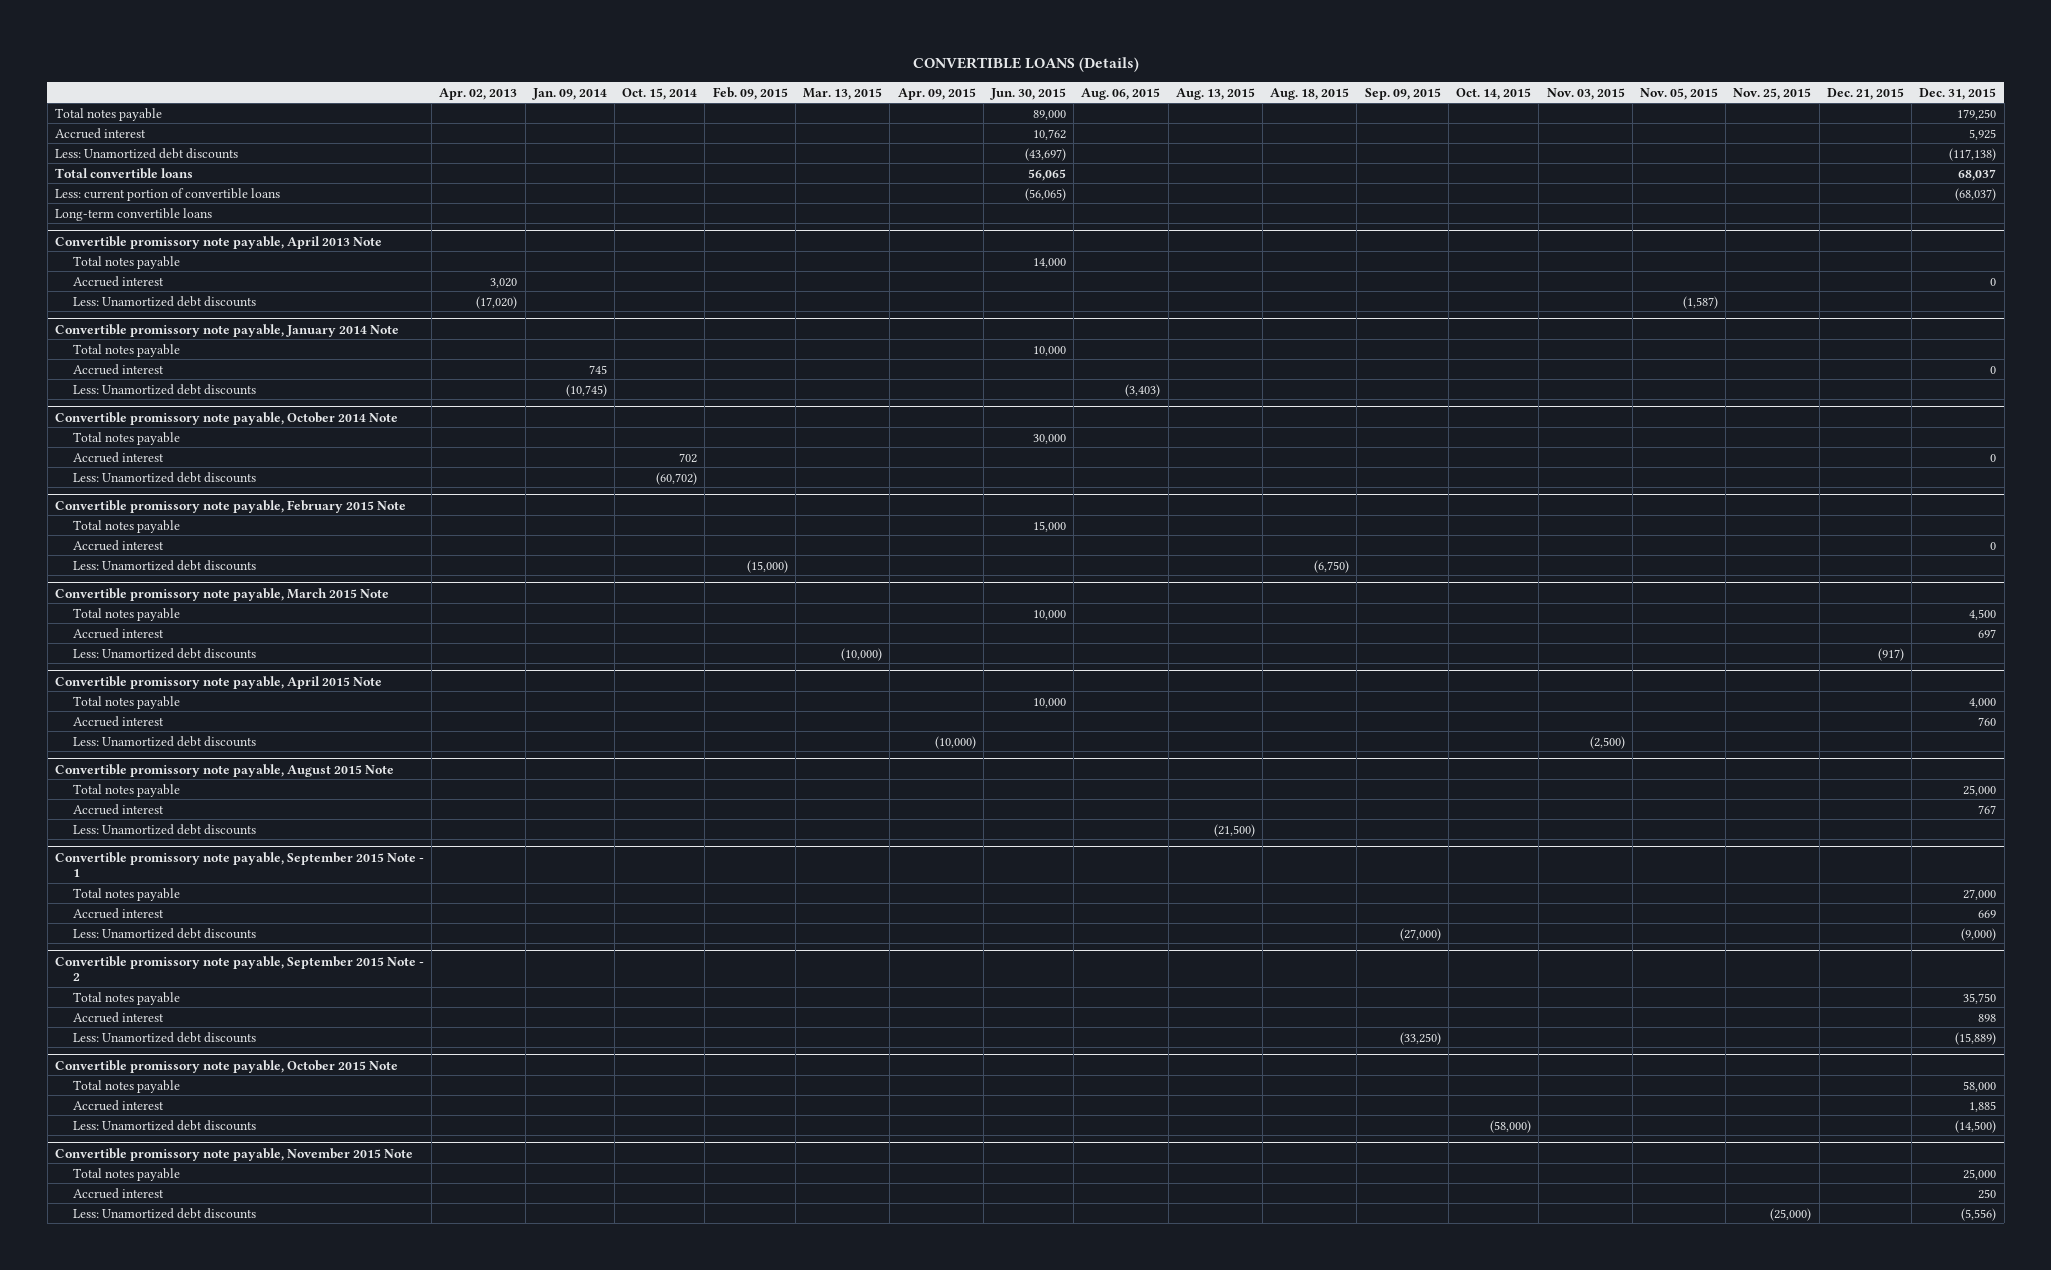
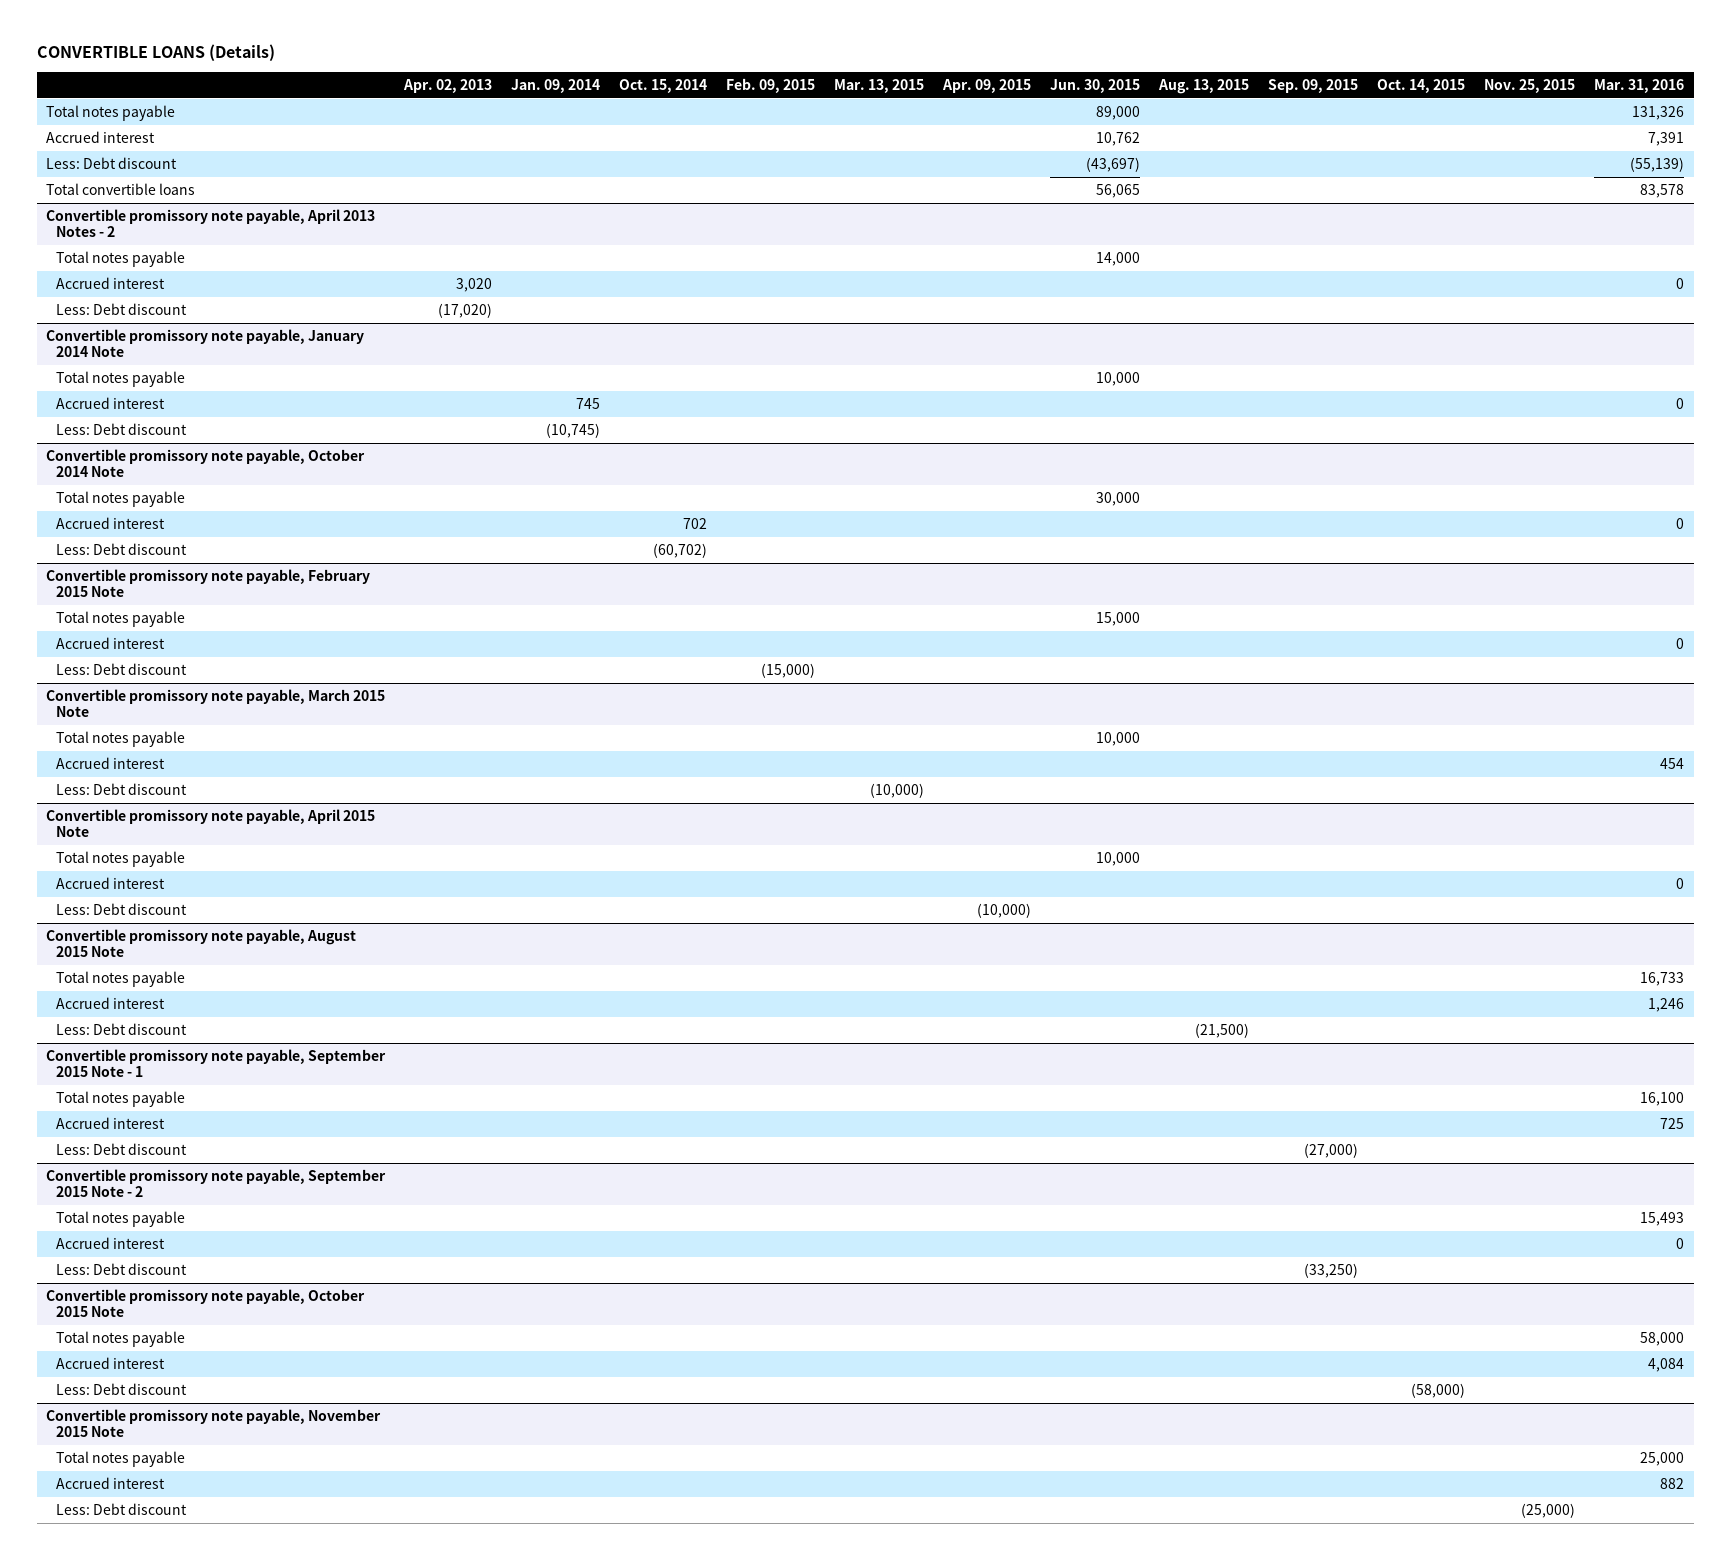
- | Apr. 02, 2013 | Jan. 09, 2014 | Oct. 15, 2014 | Feb. 09, 2015 | Mar. 13, 2015 | Apr. 09, 2015 | Jun. 30, 2015 | Aug. 06, 2015 | Aug. 13, 2015 | Aug. 18, 2015 | Sep. 09, 2015 | Oct. 14, 2015 | Nov. 03, 2015 | Nov. 05, 2015 | Nov. 25, 2015 | Dec. 21, 2015 | Dec. 31, 2015
+ | Apr. 02, 2013 | Jan. 09, 2014 | Oct. 15, 2014 | Feb. 09, 2015 | Mar. 13, 2015 | Apr. 09, 2015 | Jun. 30, 2015 | Aug. 13, 2015 | Sep. 09, 2015 | Oct. 14, 2015 | Nov. 25, 2015 | Mar. 31, 2016
- Less: Unamortized debt discounts | | | | | | | (43,697) | | | | | | | | | | (117,138)
+ Less: Debt discount | | | | | | | (43,697) | | | | | (55,139)
- Less: current portion of convertible loans | | | | | | | (56,065) | | | | | | | | | | (68,037)
- Long-term convertible loans
- Convertible promissory note payable, April 2013 Note
+ Convertible promissory note payable, April 2013 Notes - 2
- Less: Unamortized debt discounts | (17,020) | | | | | | | | | | | | | (1,587) | | |
+ Less: Debt discount | (17,020) | | | | | | | | | | |
@ Convertible promissory note payable, January 2014 Note
- Less: Unamortized debt discounts | | (10,745) | | | | | | (3,403) | | | | | | | | |
+ Less: Debt discount | | (10,745) | | | | | | | | | |
@ Convertible promissory note payable, October 2014 Note
- Less: Unamortized debt discounts | | | (60,702) | | | | | | | | | | | | | |
+ Less: Debt discount | | | (60,702) | | | | | | | | |
@ Convertible promissory note payable, February 2015 Note
- Less: Unamortized debt discounts | | | | (15,000) | | | | | | (6,750) | | | | | | |
+ Less: Debt discount | | | | (15,000) | | | | | | | |
@ Convertible promissory note payable, March 2015 Note
- Less: Unamortized debt discounts | | | | | (10,000) | | | | | | | | | | | (917) |
+ Less: Debt discount | | | | | (10,000) | | | | | | |
@ Convertible promissory note payable, April 2015 Note
- Less: Unamortized debt discounts | | | | | | (10,000) | | | | | | | (2,500) | | | |
+ Less: Debt discount | | | | | | (10,000) | | | | | |
@ Convertible promissory note payable, August 2015 Note
- Less: Unamortized debt discounts | | | | | | | | | (21,500) | | | | | | | |
+ Less: Debt discount | | | | | | | | (21,500) | | | |
@ Convertible promissory note payable, September 2015 Note - 1
- Less: Unamortized debt discounts | | | | | | | | | | | (27,000) | | | | | | (9,000)
+ Less: Debt discount | | | | | | | | | (27,000) | | |
@ Convertible promissory note payable, September 2015 Note - 2
- Less: Unamortized debt discounts | | | | | | | | | | | (33,250) | | | | | | (15,889)
+ Less: Debt discount | | | | | | | | | (33,250) | | |
@ Convertible promissory note payable, October 2015 Note
- Less: Unamortized debt discounts | | | | | | | | | | | | (58,000) | | | | | (14,500)
+ Less: Debt discount | | | | | | | | | | (58,000) | |
@ Convertible promissory note payable, November 2015 Note
- Less: Unamortized debt discounts | | | | | | | | | | | | | | | (25,000) | | (5,556)
+ Less: Debt discount | | | | | | | | | | | (25,000) |

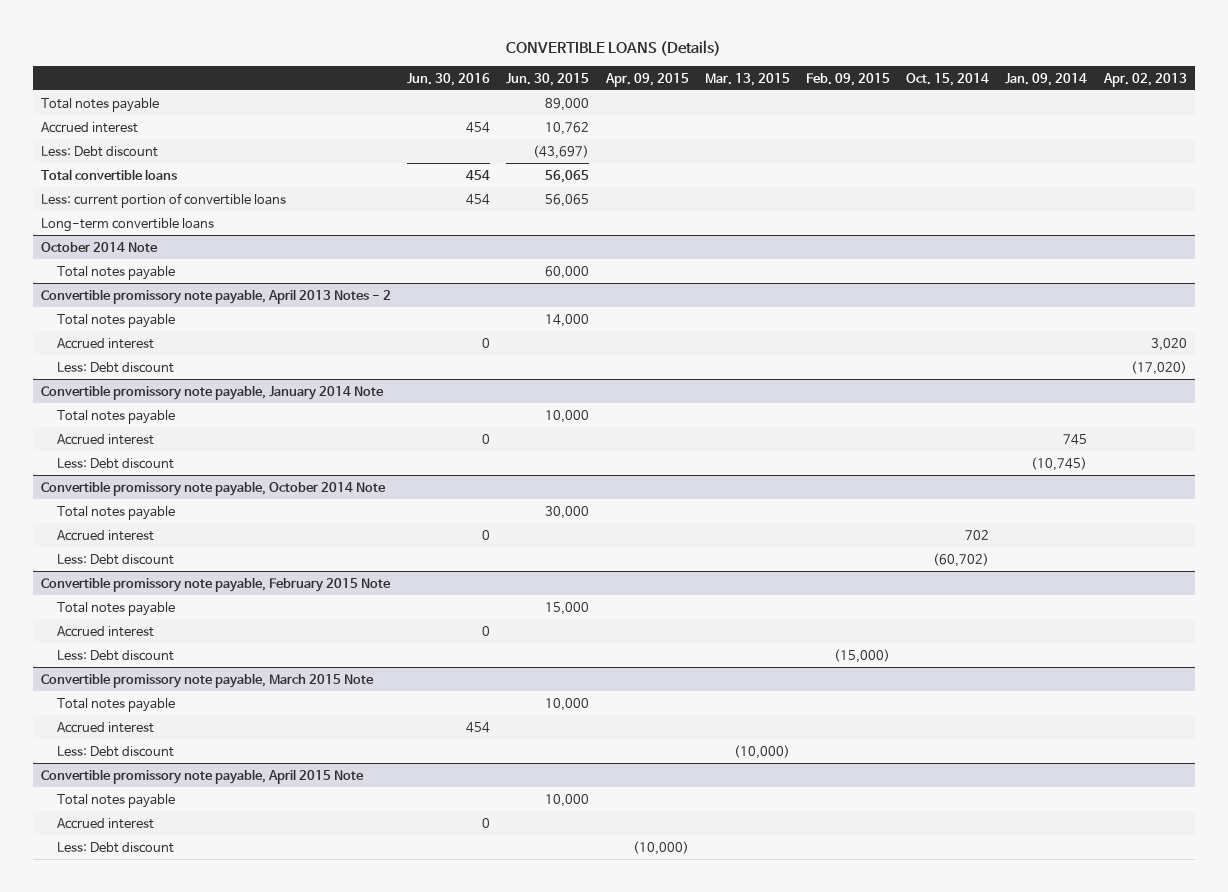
- | Apr. 02, 2013 | Jan. 09, 2014 | Oct. 15, 2014 | Feb. 09, 2015 | Mar. 13, 2015 | Apr. 09, 2015 | Jun. 30, 2015 | Aug. 13, 2015 | Sep. 09, 2015 | Oct. 14, 2015 | Nov. 25, 2015 | Mar. 31, 2016
+ | Jun. 30, 2016 | Jun. 30, 2015 | Apr. 09, 2015 | Mar. 13, 2015 | Feb. 09, 2015 | Oct. 15, 2014 | Jan. 09, 2014 | Apr. 02, 2013
+ Less: current portion of convertible loans | 454 | 56,065 | | | | | |
+ Long-term convertible loans
+ October 2014 Note
+ Total notes payable | | 60,000 | | | | | |
- Convertible promissory note payable, August 2015 Note
- Total notes payable | | | | | | | | | | | | 16,733
- Accrued interest | | | | | | | | | | | | 1,246
- Less: Debt discount | | | | | | | | (21,500) | | | |
- Convertible promissory note payable, September 2015 Note - 1
- Total notes payable | | | | | | | | | | | | 16,100
- Accrued interest | | | | | | | | | | | | 725
- Less: Debt discount | | | | | | | | | (27,000) | | |
- Convertible promissory note payable, September 2015 Note - 2
- Total notes payable | | | | | | | | | | | | 15,493
- Accrued interest | | | | | | | | | | | | 0
- Less: Debt discount | | | | | | | | | (33,250) | | |
- Convertible promissory note payable, October 2015 Note
- Total notes payable | | | | | | | | | | | | 58,000
- Accrued interest | | | | | | | | | | | | 4,084
- Less: Debt discount | | | | | | | | | | (58,000) | |
- Convertible promissory note payable, November 2015 Note
- Total notes payable | | | | | | | | | | | | 25,000
- Accrued interest | | | | | | | | | | | | 882
- Less: Debt discount | | | | | | | | | | | (25,000) |

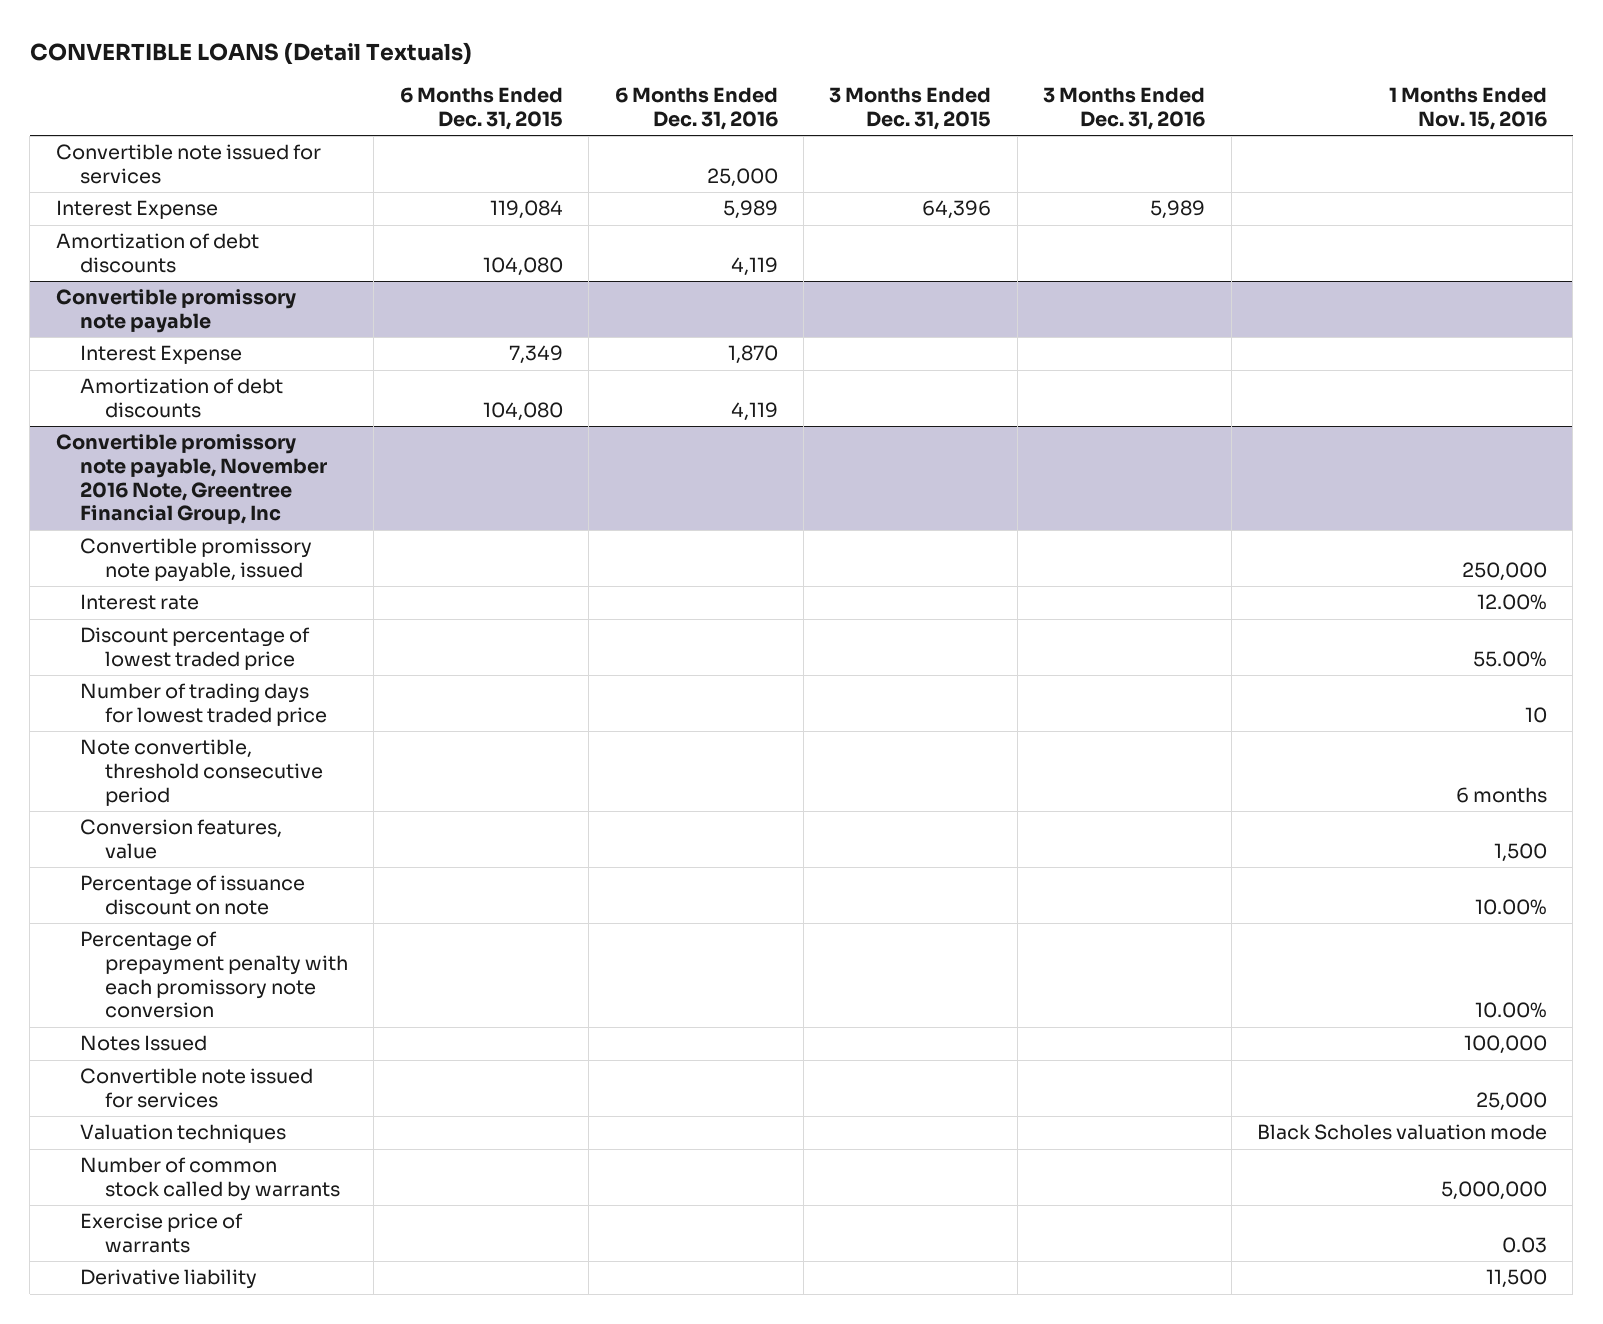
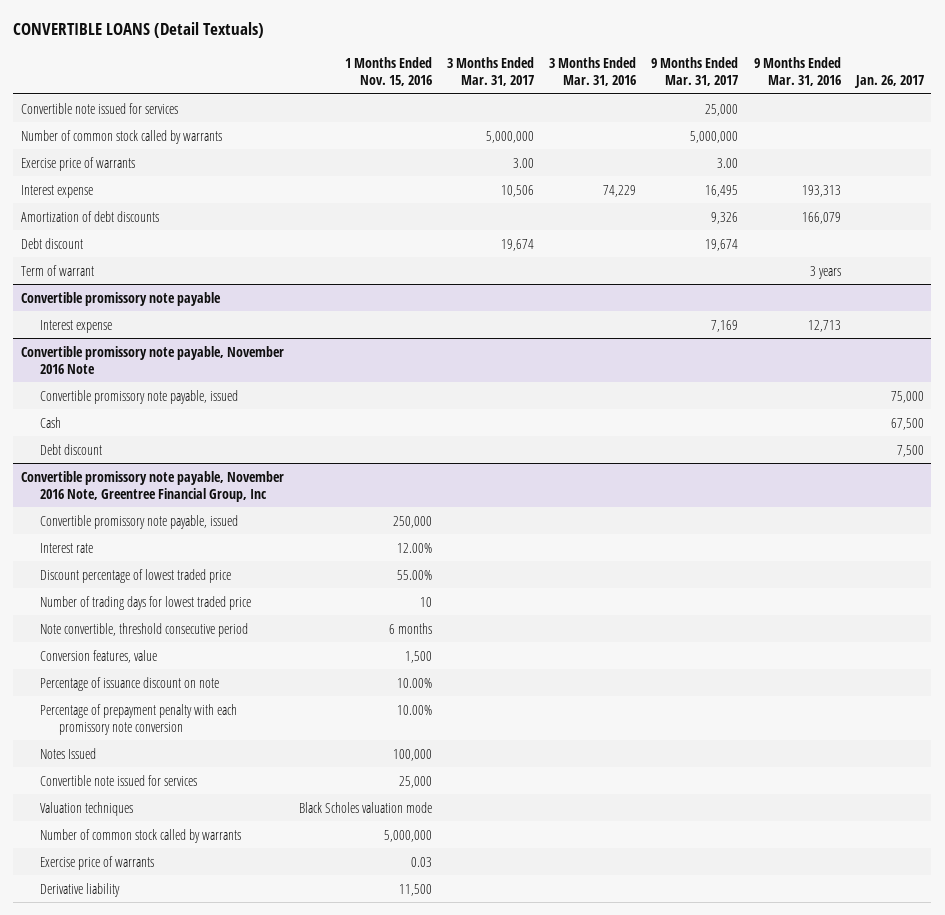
- | 6 Months Ended Dec. 31, 2015 | 6 Months Ended Dec. 31, 2016 | 3 Months Ended Dec. 31, 2015 | 3 Months Ended Dec. 31, 2016 | 1 Months Ended Nov. 15, 2016
+ | 1 Months Ended Nov. 15, 2016 | 3 Months Ended Mar. 31, 2017 | 3 Months Ended Mar. 31, 2016 | 9 Months Ended Mar. 31, 2017 | 9 Months Ended Mar. 31, 2016 | Jan. 26, 2017
- Interest Expense | 119,084 | 5,989 | 64,396 | 5,989 |
+ Number of common stock called by warrants | | 5,000,000 | | 5,000,000 | |
+ Exercise price of warrants | | 3.00 | | 3.00 | |
+ Interest expense | | 10,506 | 74,229 | 16,495 | 193,313 |
+ Debt discount | | 19,674 | | 19,674 | |
+ Term of warrant | | | | | 3 years |
@ Convertible promissory note payable
- Interest Expense | 7,349 | 1,870 | | |
- Amortization of debt discounts | 104,080 | 4,119 | | |
+ Interest expense | | | | 7,169 | 12,713 |
+ Convertible promissory note payable, November 2016 Note
+ Convertible promissory note payable, issued | | | | | | 75,000
+ Cash | | | | | | 67,500
+ Debt discount | | | | | | 7,500

